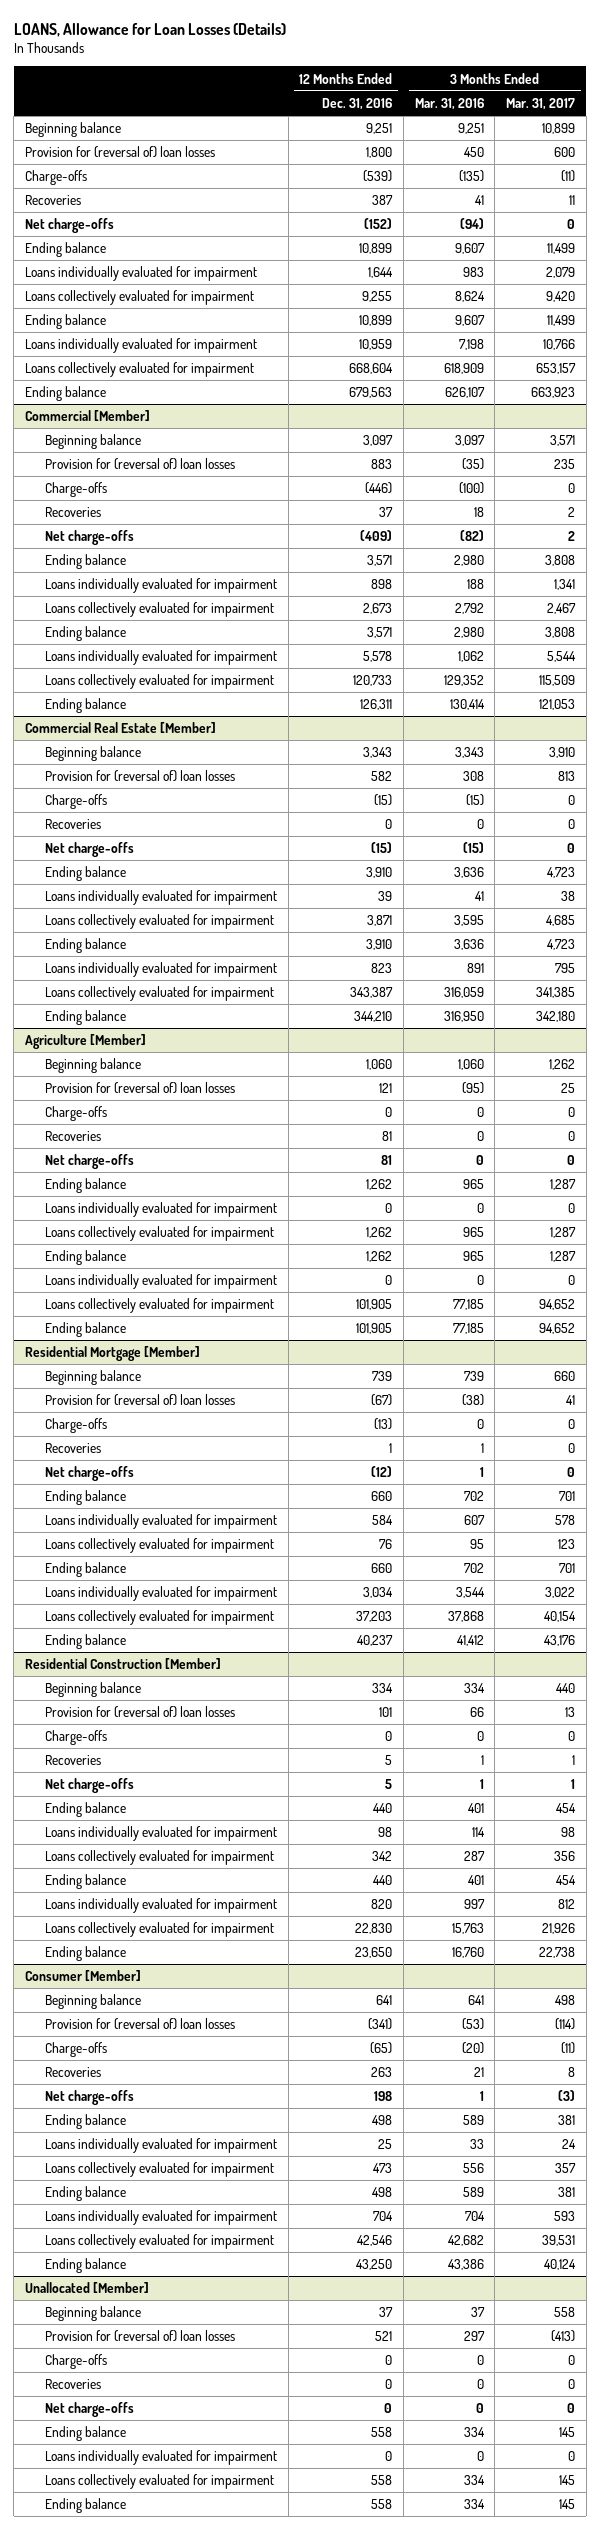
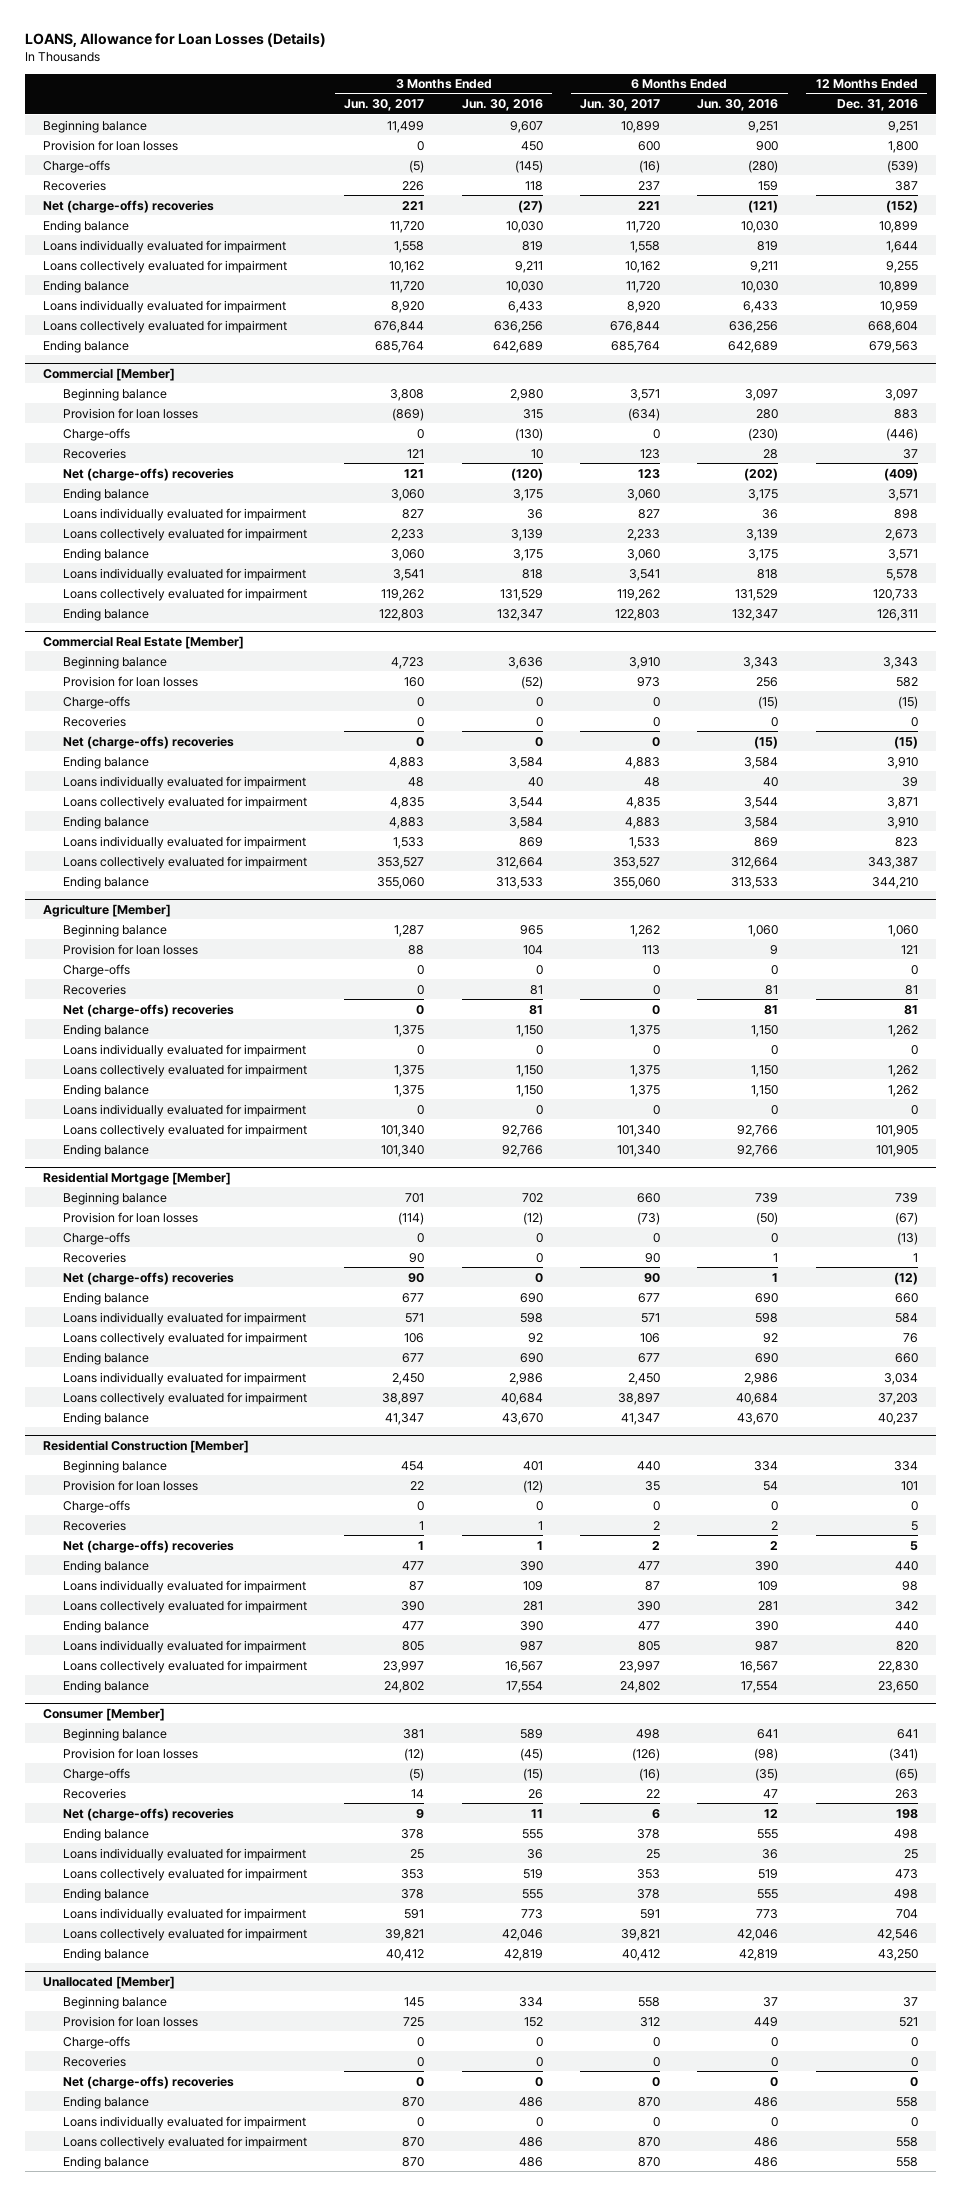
- | 12 Months Ended Dec. 31, 2016 | 3 Months Ended Mar. 31, 2016 | 3 Months Ended Mar. 31, 2017
+ | 3 Months Ended Jun. 30, 2017 | 3 Months Ended Jun. 30, 2016 | 6 Months Ended Jun. 30, 2017 | 6 Months Ended Jun. 30, 2016 | 12 Months Ended Dec. 31, 2016
- Provision for (reversal of) loan losses | 1,800 | 450 | 600
+ Provision for loan losses | 0 | 450 | 600 | 900 | 1,800
- Net charge-offs | (152) | (94) | 0
+ Net (charge-offs) recoveries | 221 | (27) | 221 | (121) | (152)
@ Commercial [Member]
- Provision for (reversal of) loan losses | 883 | (35) | 235
+ Provision for loan losses | (869) | 315 | (634) | 280 | 883
- Net charge-offs | (409) | (82) | 2
+ Net (charge-offs) recoveries | 121 | (120) | 123 | (202) | (409)
@ Commercial Real Estate [Member]
- Provision for (reversal of) loan losses | 582 | 308 | 813
+ Provision for loan losses | 160 | (52) | 973 | 256 | 582
- Net charge-offs | (15) | (15) | 0
+ Net (charge-offs) recoveries | 0 | 0 | 0 | (15) | (15)
@ Agriculture [Member]
- Provision for (reversal of) loan losses | 121 | (95) | 25
+ Provision for loan losses | 88 | 104 | 113 | 9 | 121
- Net charge-offs | 81 | 0 | 0
+ Net (charge-offs) recoveries | 0 | 81 | 0 | 81 | 81
@ Residential Mortgage [Member]
- Provision for (reversal of) loan losses | (67) | (38) | 41
+ Provision for loan losses | (114) | (12) | (73) | (50) | (67)
- Net charge-offs | (12) | 1 | 0
+ Net (charge-offs) recoveries | 90 | 0 | 90 | 1 | (12)
@ Residential Construction [Member]
- Provision for (reversal of) loan losses | 101 | 66 | 13
+ Provision for loan losses | 22 | (12) | 35 | 54 | 101
- Net charge-offs | 5 | 1 | 1
+ Net (charge-offs) recoveries | 1 | 1 | 2 | 2 | 5
@ Consumer [Member]
- Provision for (reversal of) loan losses | (341) | (53) | (114)
+ Provision for loan losses | (12) | (45) | (126) | (98) | (341)
- Net charge-offs | 198 | 1 | (3)
+ Net (charge-offs) recoveries | 9 | 11 | 6 | 12 | 198
@ Unallocated [Member]
- Provision for (reversal of) loan losses | 521 | 297 | (413)
+ Provision for loan losses | 725 | 152 | 312 | 449 | 521
- Net charge-offs | 0 | 0 | 0
+ Net (charge-offs) recoveries | 0 | 0 | 0 | 0 | 0

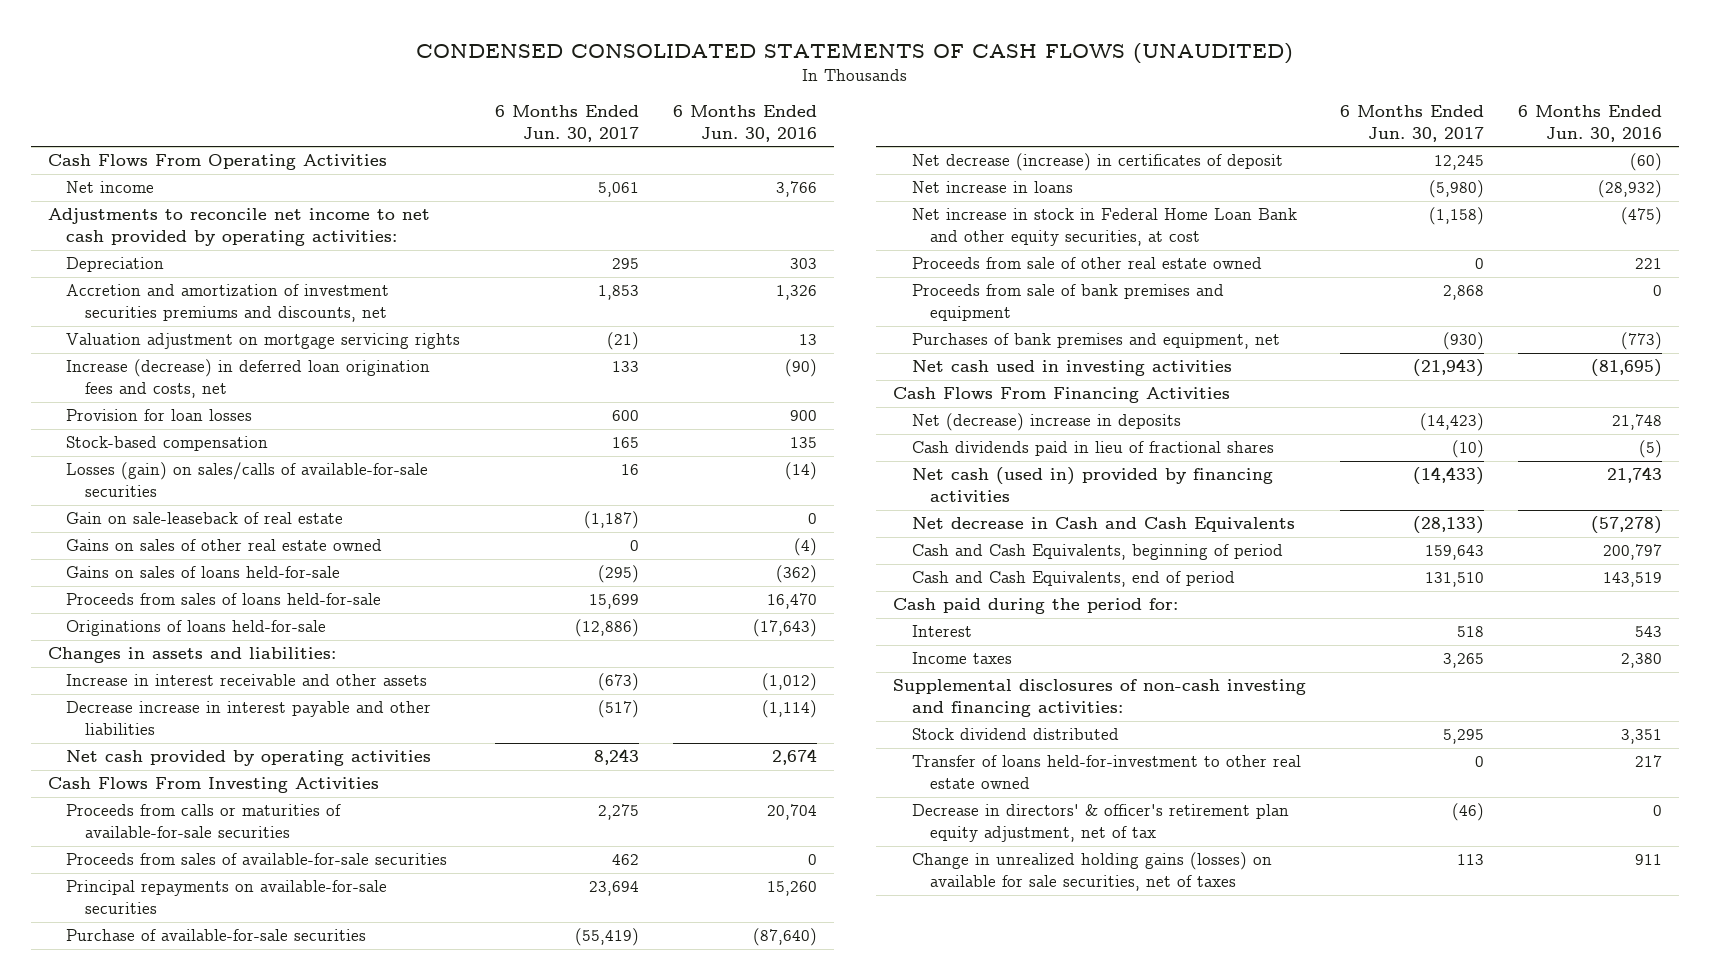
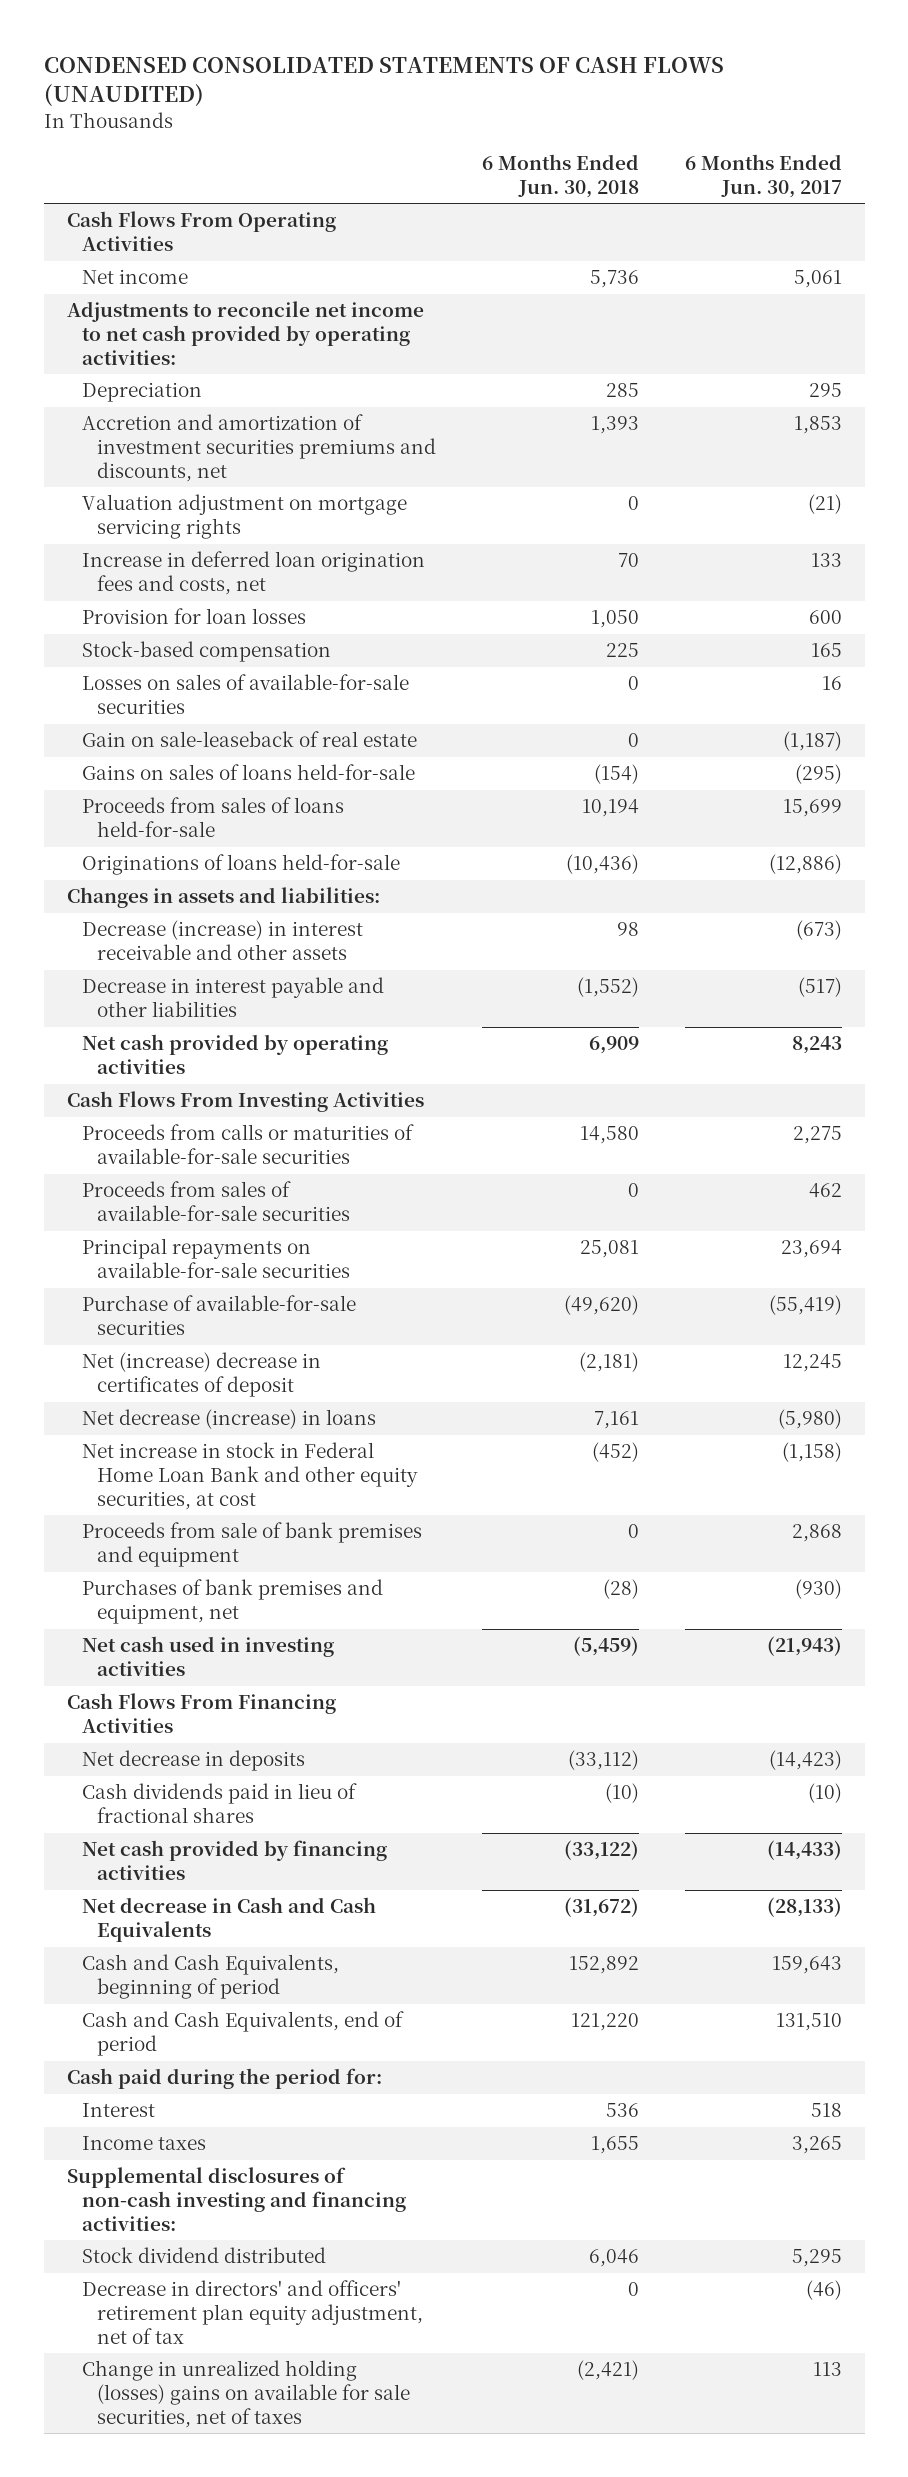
- | 6 Months Ended Jun. 30, 2017 | 6 Months Ended Jun. 30, 2016
+ | 6 Months Ended Jun. 30, 2018 | 6 Months Ended Jun. 30, 2017
- Increase (decrease) in deferred loan origination fees and costs, net | 133 | (90)
+ Increase in deferred loan origination fees and costs, net | 70 | 133
- Losses (gain) on sales/calls of available-for-sale securities | 16 | (14)
+ Losses on sales of available-for-sale securities | 0 | 16
- Gains on sales of other real estate owned | 0 | (4)
- Increase in interest receivable and other assets | (673) | (1,012)
- Decrease increase in interest payable and other liabilities | (517) | (1,114)
+ Decrease (increase) in interest receivable and other assets | 98 | (673)
+ Decrease in interest payable and other liabilities | (1,552) | (517)
- Net decrease (increase) in certificates of deposit | 12,245 | (60)
- Net increase in loans | (5,980) | (28,932)
+ Net (increase) decrease in certificates of deposit | (2,181) | 12,245
+ Net decrease (increase) in loans | 7,161 | (5,980)
- Proceeds from sale of other real estate owned | 0 | 221
- Net (decrease) increase in deposits | (14,423) | 21,748
+ Net decrease in deposits | (33,112) | (14,423)
- Net cash (used in) provided by financing activities | (14,433) | 21,743
+ Net cash provided by financing activities | (33,122) | (14,433)
- Transfer of loans held-for-investment to other real estate owned | 0 | 217
- Decrease in directors' & officer's retirement plan equity adjustment, net of tax | (46) | 0
- Change in unrealized holding gains (losses) on available for sale securities, net of taxes | 113 | 911
+ Decrease in directors' and officers' retirement plan equity adjustment, net of tax | 0 | (46)
+ Change in unrealized holding (losses) gains on available for sale securities, net of taxes | (2,421) | 113

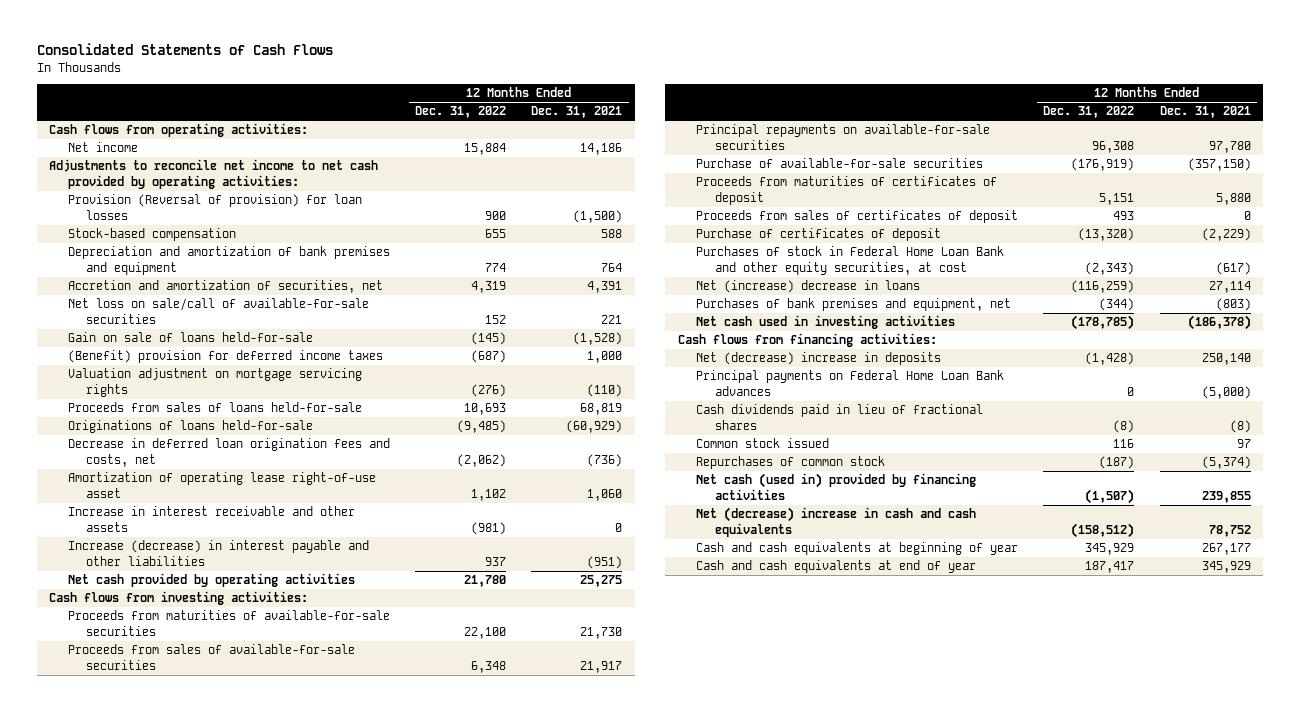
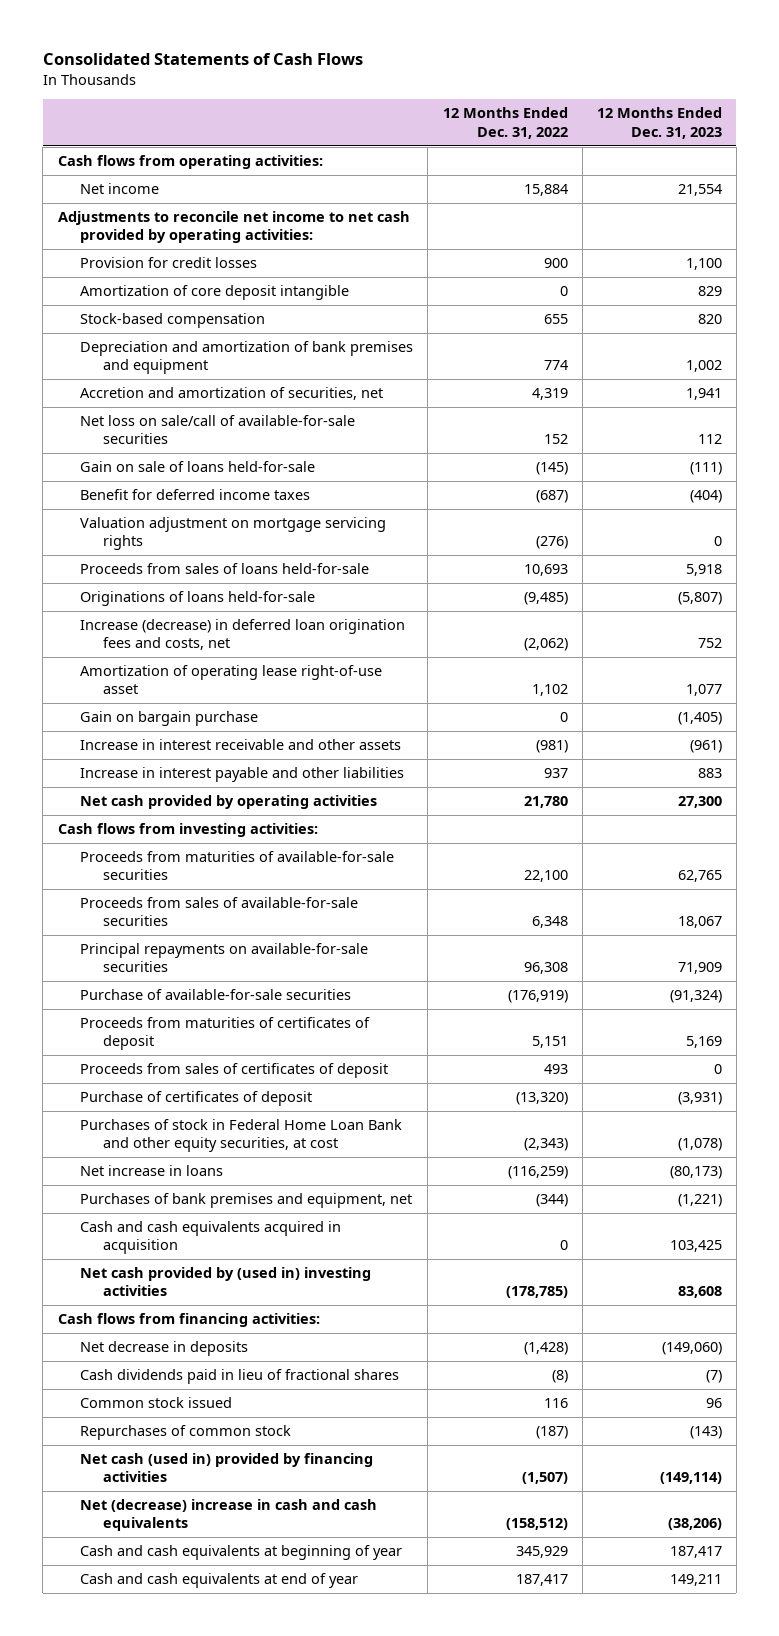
- | 12 Months Ended Dec. 31, 2022 | 12 Months Ended Dec. 31, 2021
+ | 12 Months Ended Dec. 31, 2022 | 12 Months Ended Dec. 31, 2023
- Provision (Reversal of provision) for loan losses | 900 | (1,500)
+ Provision for credit losses | 900 | 1,100
+ Amortization of core deposit intangible | 0 | 829
- (Benefit) provision for deferred income taxes | (687) | 1,000
+ Benefit for deferred income taxes | (687) | (404)
- Decrease in deferred loan origination fees and costs, net | (2,062) | (736)
+ Increase (decrease) in deferred loan origination fees and costs, net | (2,062) | 752
+ Gain on bargain purchase | 0 | (1,405)
- Increase (decrease) in interest payable and other liabilities | 937 | (951)
+ Increase in interest payable and other liabilities | 937 | 883
- Net (increase) decrease in loans | (116,259) | 27,114
+ Net increase in loans | (116,259) | (80,173)
- Net cash used in investing activities | (178,785) | (186,378)
+ Cash and cash equivalents acquired in acquisition | 0 | 103,425
+ Net cash provided by (used in) investing activities | (178,785) | 83,608
- Net (decrease) increase in deposits | (1,428) | 250,140
- Principal payments on Federal Home Loan Bank advances | 0 | (5,000)
+ Net decrease in deposits | (1,428) | (149,060)

